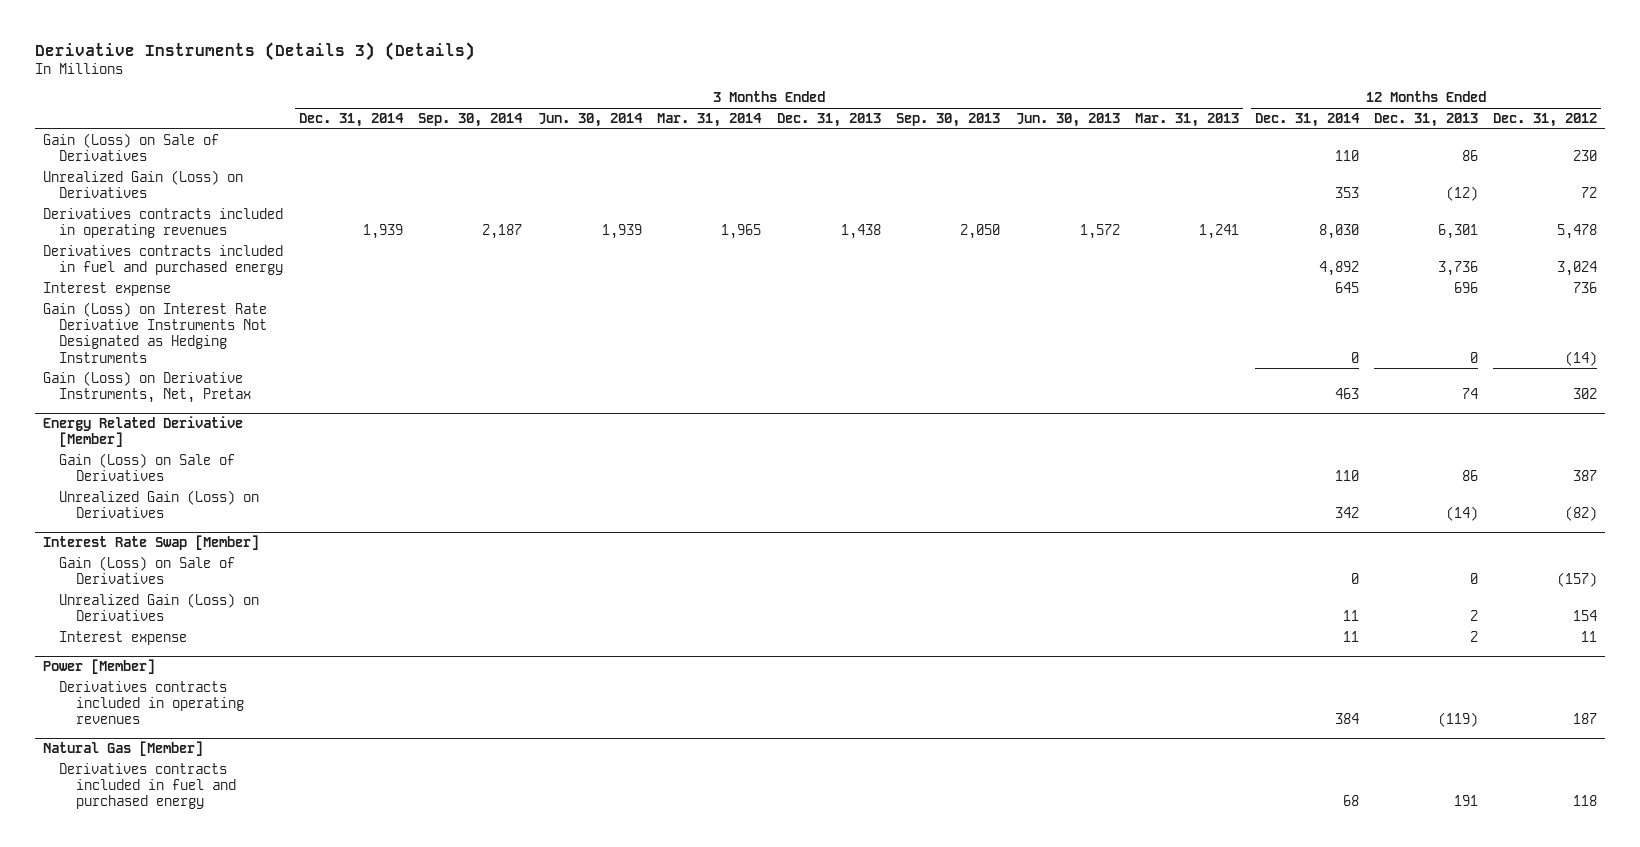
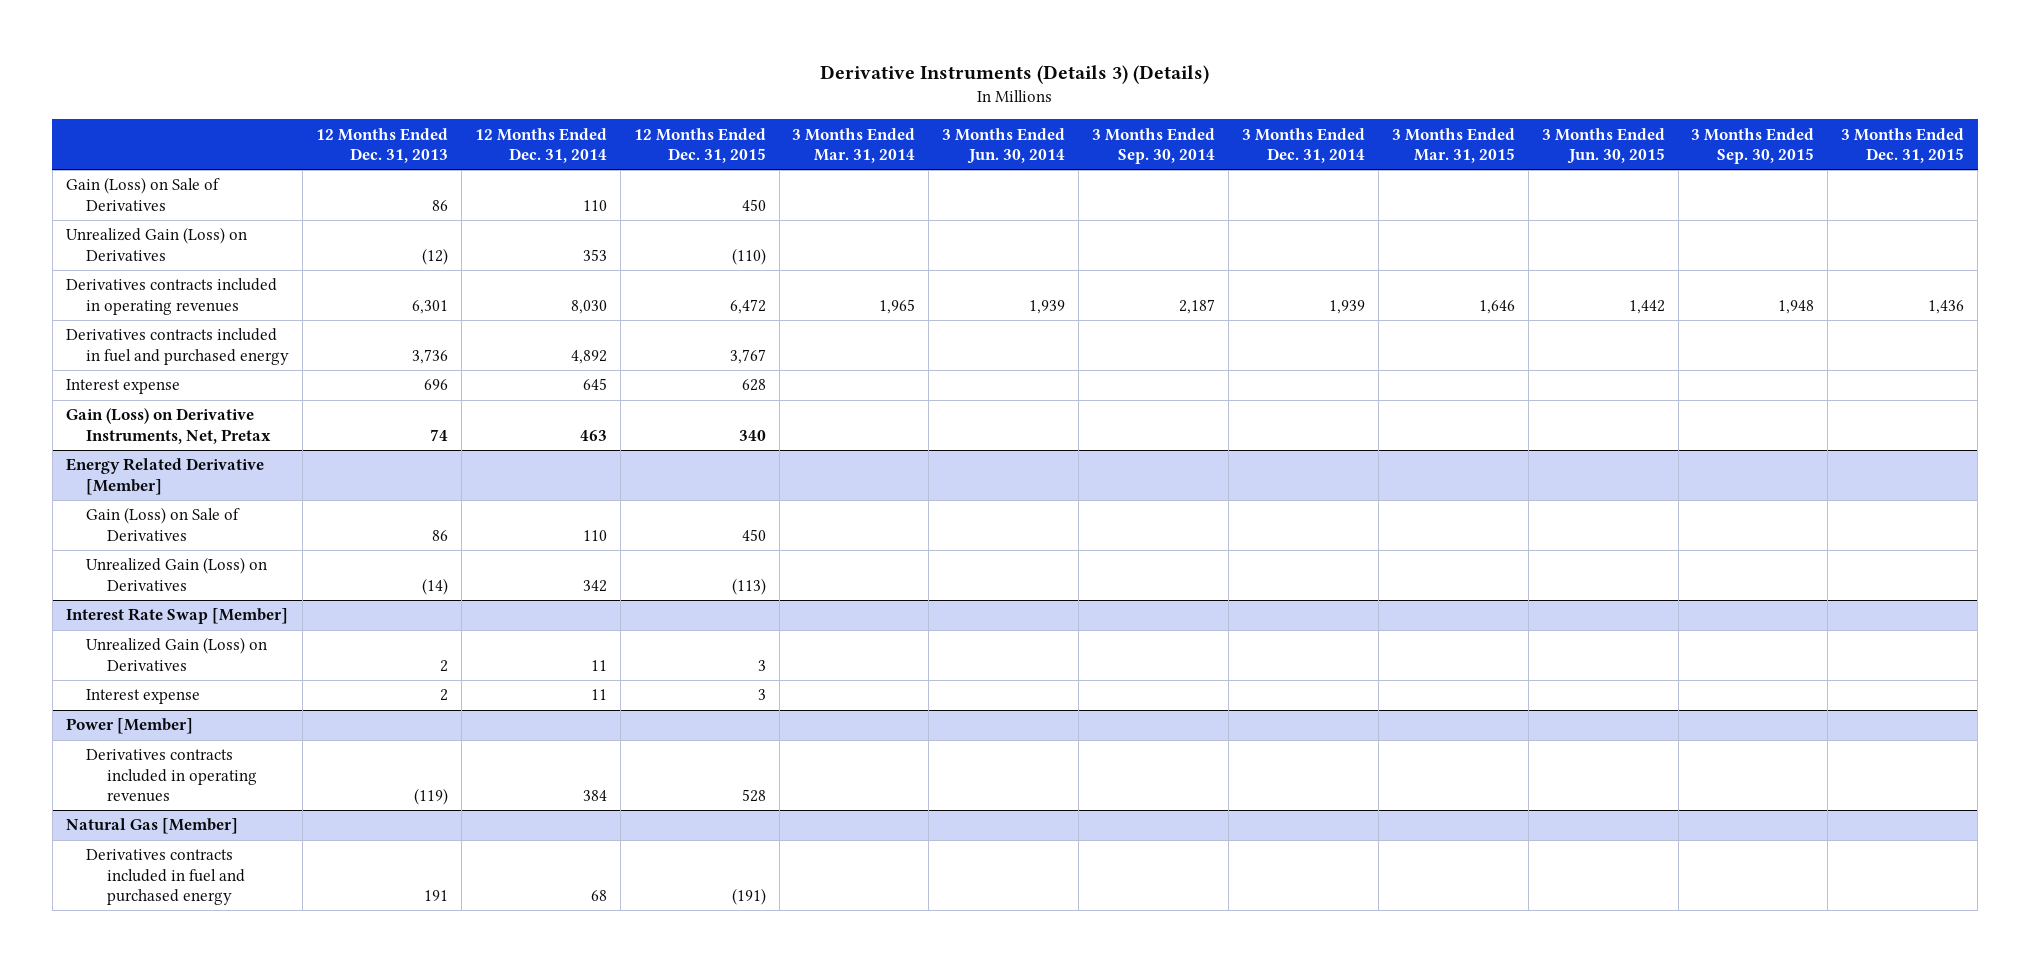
- | 3 Months Ended Dec. 31, 2014 | 3 Months Ended Sep. 30, 2014 | 3 Months Ended Jun. 30, 2014 | 3 Months Ended Mar. 31, 2014 | 3 Months Ended Dec. 31, 2013 | 3 Months Ended Sep. 30, 2013 | 3 Months Ended Jun. 30, 2013 | 3 Months Ended Mar. 31, 2013 | 12 Months Ended Dec. 31, 2014 | 12 Months Ended Dec. 31, 2013 | 12 Months Ended Dec. 31, 2012
+ | 12 Months Ended Dec. 31, 2013 | 12 Months Ended Dec. 31, 2014 | 12 Months Ended Dec. 31, 2015 | 3 Months Ended Mar. 31, 2014 | 3 Months Ended Jun. 30, 2014 | 3 Months Ended Sep. 30, 2014 | 3 Months Ended Dec. 31, 2014 | 3 Months Ended Mar. 31, 2015 | 3 Months Ended Jun. 30, 2015 | 3 Months Ended Sep. 30, 2015 | 3 Months Ended Dec. 31, 2015
- Gain (Loss) on Interest Rate Derivative Instruments Not Designated as Hedging Instruments | | | | | | | | | 0 | 0 | (14)
@ Interest Rate Swap [Member]
- Gain (Loss) on Sale of Derivatives | | | | | | | | | 0 | 0 | (157)

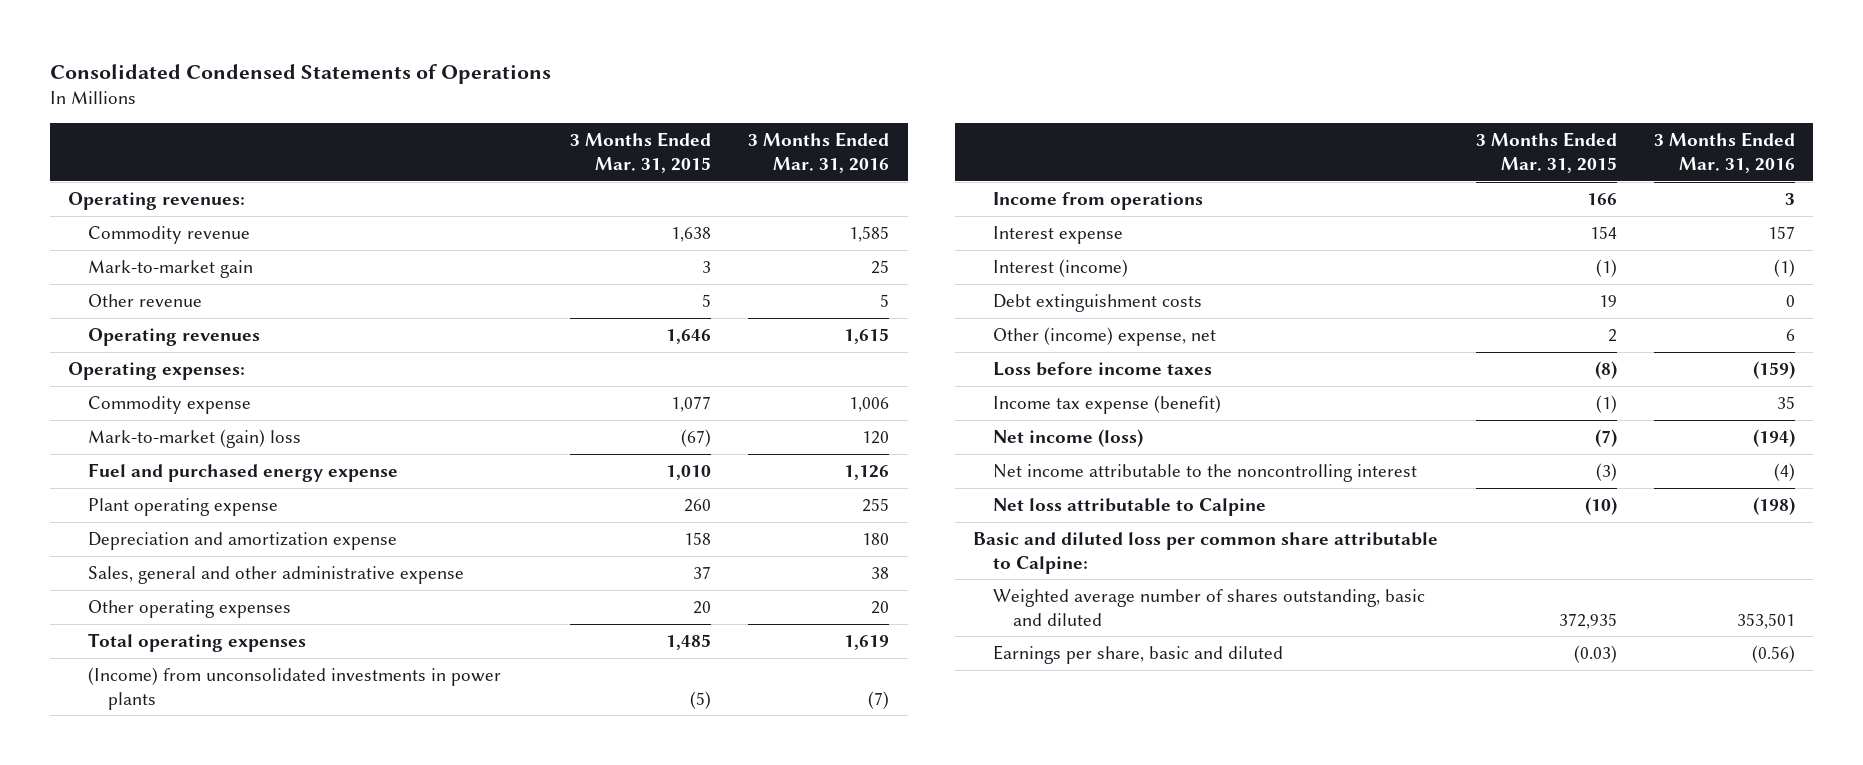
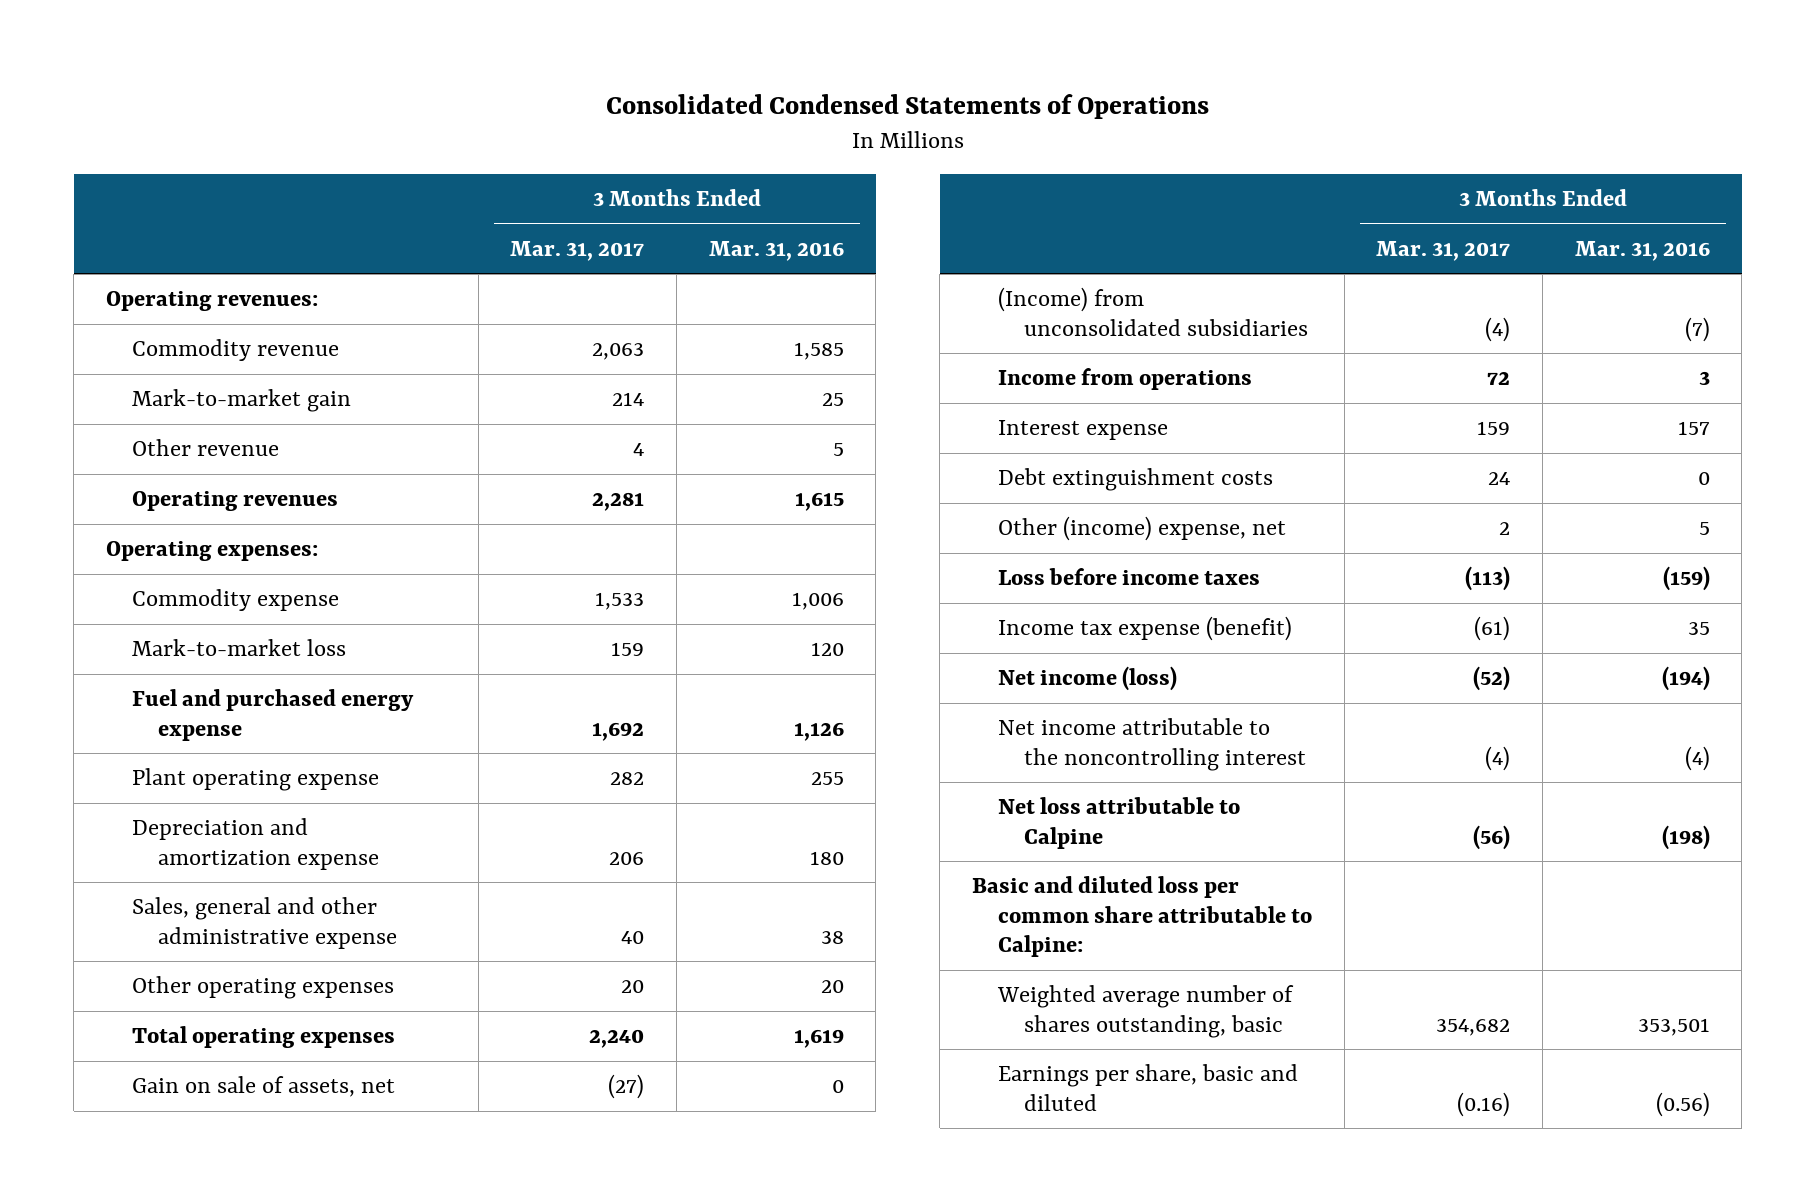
- | 3 Months Ended Mar. 31, 2015 | 3 Months Ended Mar. 31, 2016
+ | 3 Months Ended Mar. 31, 2017 | 3 Months Ended Mar. 31, 2016
- Mark-to-market (gain) loss | (67) | 120
+ Mark-to-market loss | 159 | 120
- (Income) from unconsolidated investments in power plants | (5) | (7)
+ Gain on sale of assets, net | (27) | 0
+ (Income) from unconsolidated subsidiaries | (4) | (7)
- Interest (income) | (1) | (1)
- Other (income) expense, net | 2 | 6
+ Other (income) expense, net | 2 | 5
- Weighted average number of shares outstanding, basic and diluted | 372,935 | 353,501
+ Weighted average number of shares outstanding, basic | 354,682 | 353,501

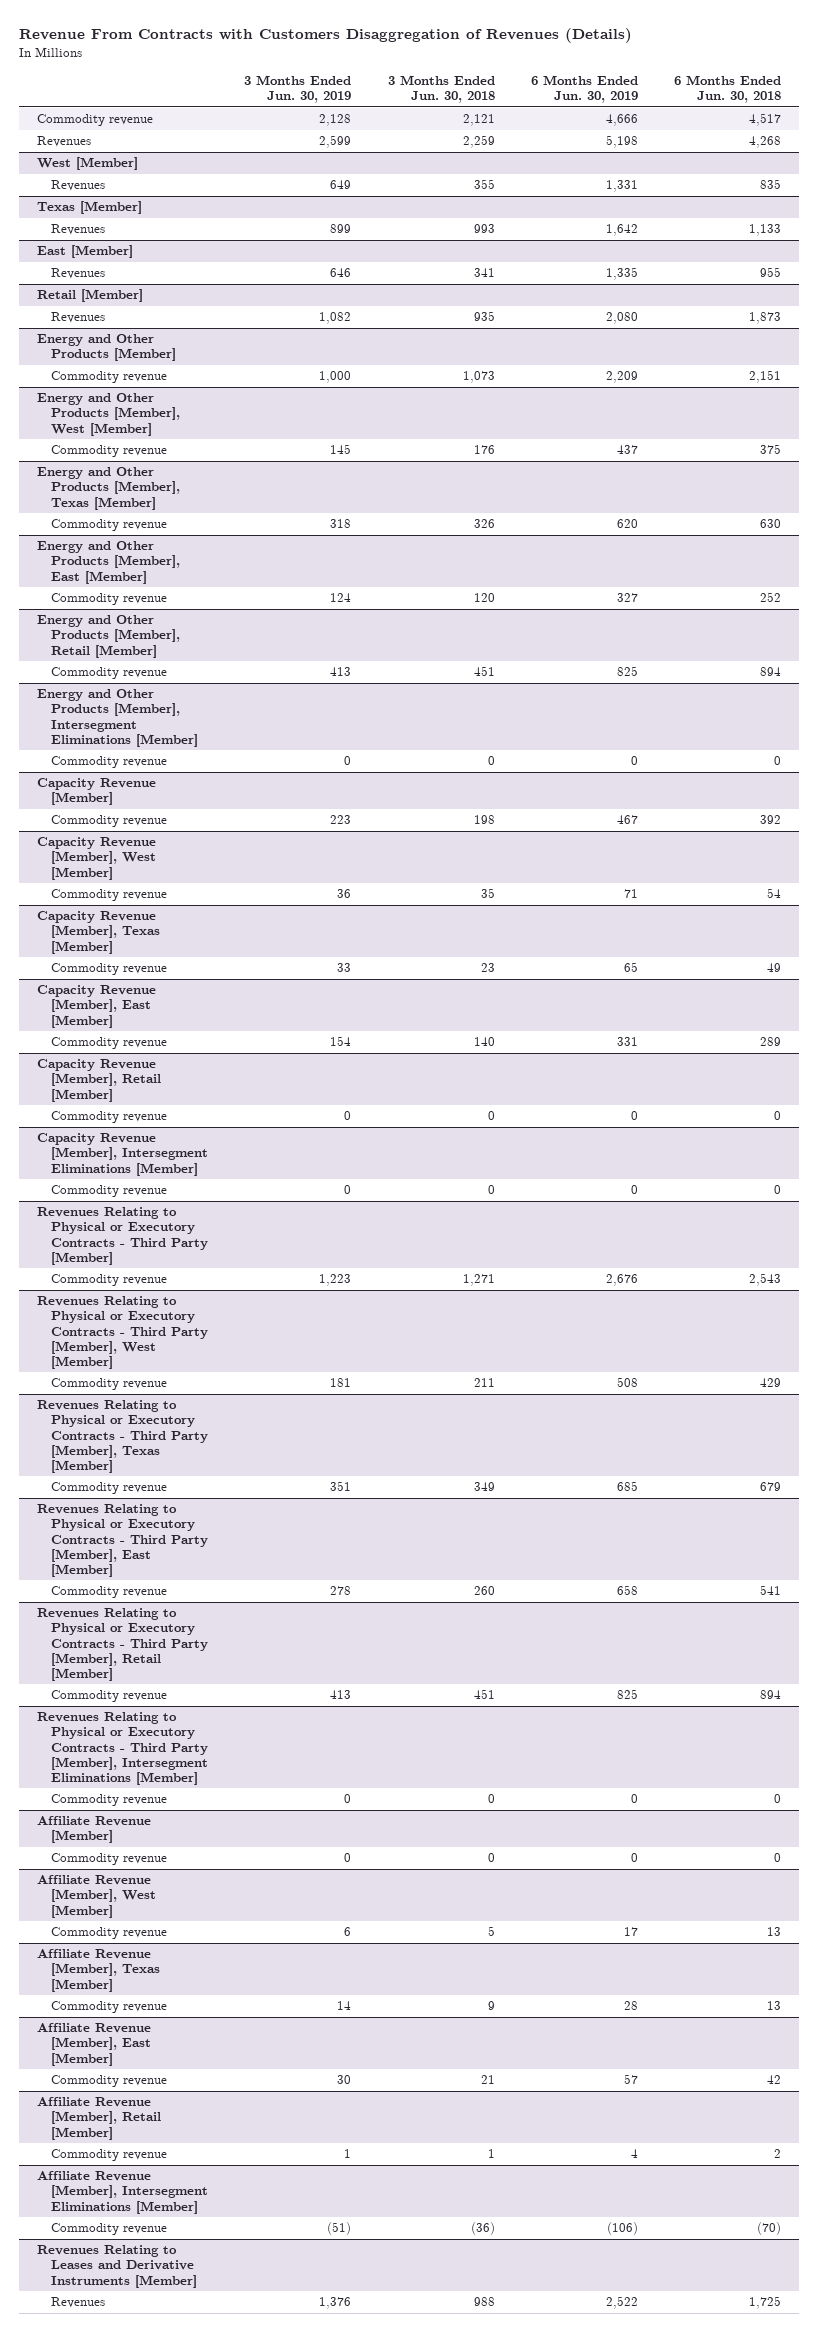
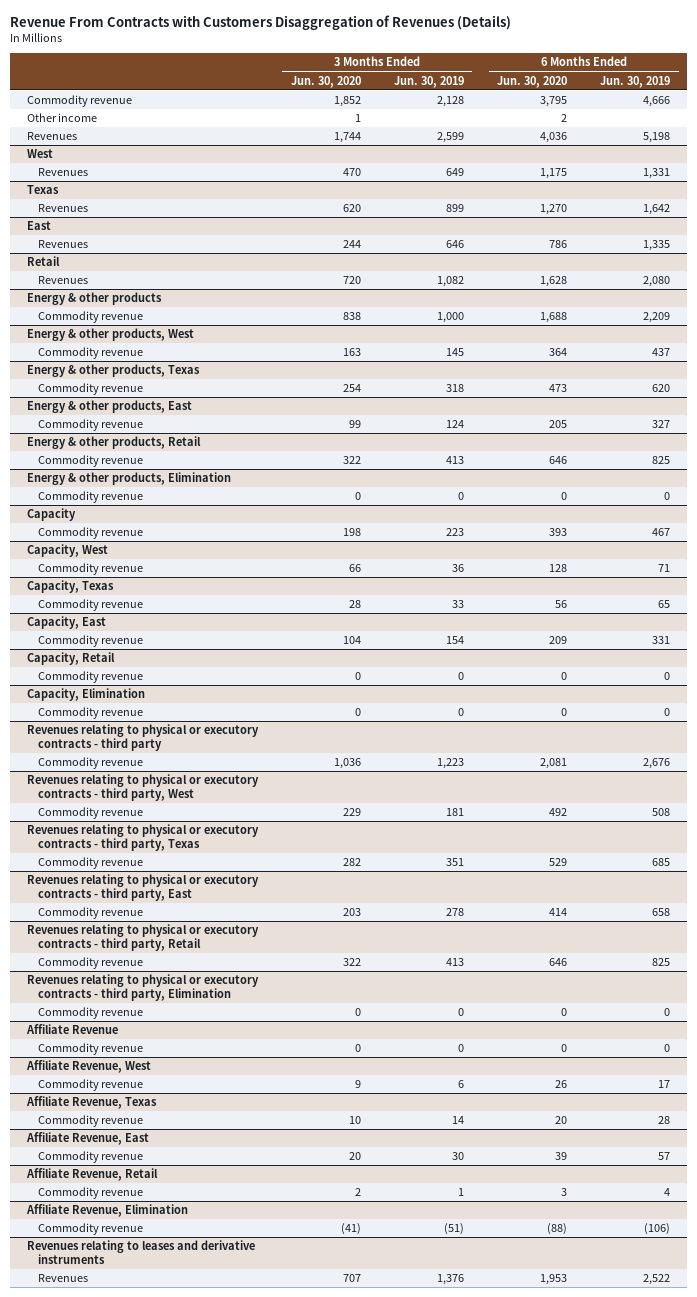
- | 3 Months Ended Jun. 30, 2019 | 3 Months Ended Jun. 30, 2018 | 6 Months Ended Jun. 30, 2019 | 6 Months Ended Jun. 30, 2018
+ | 3 Months Ended Jun. 30, 2020 | 3 Months Ended Jun. 30, 2019 | 6 Months Ended Jun. 30, 2020 | 6 Months Ended Jun. 30, 2019
+ Other income | 1 | | 2 |
- West [Member]
+ West
- Texas [Member]
+ Texas
- East [Member]
+ East
- Retail [Member]
+ Retail
- Energy and Other Products [Member]
+ Energy & other products
- Energy and Other Products [Member], West [Member]
+ Energy & other products, West
- Energy and Other Products [Member], Texas [Member]
+ Energy & other products, Texas
- Energy and Other Products [Member], East [Member]
+ Energy & other products, East
- Energy and Other Products [Member], Retail [Member]
+ Energy & other products, Retail
- Energy and Other Products [Member], Intersegment Eliminations [Member]
+ Energy & other products, Elimination
- Capacity Revenue [Member]
+ Capacity
- Capacity Revenue [Member], West [Member]
+ Capacity, West
- Capacity Revenue [Member], Texas [Member]
+ Capacity, Texas
- Capacity Revenue [Member], East [Member]
+ Capacity, East
- Capacity Revenue [Member], Retail [Member]
+ Capacity, Retail
- Capacity Revenue [Member], Intersegment Eliminations [Member]
+ Capacity, Elimination
- Revenues Relating to Physical or Executory Contracts - Third Party [Member]
+ Revenues relating to physical or executory contracts - third party
- Revenues Relating to Physical or Executory Contracts - Third Party [Member], West [Member]
+ Revenues relating to physical or executory contracts - third party, West
- Revenues Relating to Physical or Executory Contracts - Third Party [Member], Texas [Member]
+ Revenues relating to physical or executory contracts - third party, Texas
- Revenues Relating to Physical or Executory Contracts - Third Party [Member], East [Member]
+ Revenues relating to physical or executory contracts - third party, East
- Revenues Relating to Physical or Executory Contracts - Third Party [Member], Retail [Member]
+ Revenues relating to physical or executory contracts - third party, Retail
- Revenues Relating to Physical or Executory Contracts - Third Party [Member], Intersegment Eliminations [Member]
+ Revenues relating to physical or executory contracts - third party, Elimination
- Affiliate Revenue [Member]
+ Affiliate Revenue
- Affiliate Revenue [Member], West [Member]
+ Affiliate Revenue, West
- Affiliate Revenue [Member], Texas [Member]
+ Affiliate Revenue, Texas
- Affiliate Revenue [Member], East [Member]
+ Affiliate Revenue, East
- Affiliate Revenue [Member], Retail [Member]
+ Affiliate Revenue, Retail
- Affiliate Revenue [Member], Intersegment Eliminations [Member]
+ Affiliate Revenue, Elimination
- Revenues Relating to Leases and Derivative Instruments [Member]
+ Revenues relating to leases and derivative instruments

